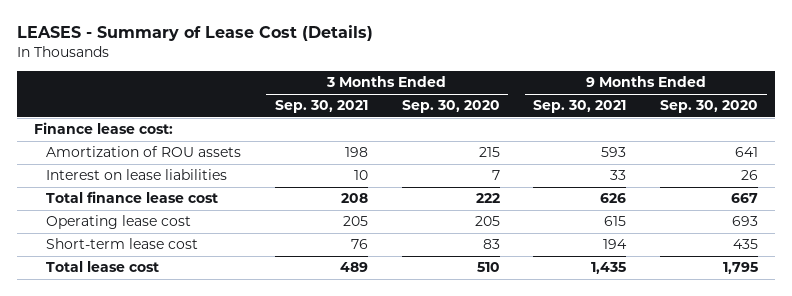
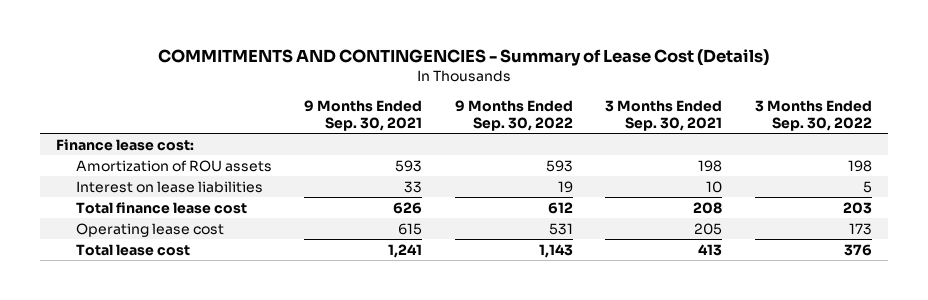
- LEASES - Summary of Lease Cost (Details)
+ COMMITMENTS AND CONTINGENCIES - Summary of Lease Cost (Details)
- | 3 Months Ended Sep. 30, 2021 | 3 Months Ended Sep. 30, 2020 | 9 Months Ended Sep. 30, 2021 | 9 Months Ended Sep. 30, 2020
+ | 9 Months Ended Sep. 30, 2021 | 9 Months Ended Sep. 30, 2022 | 3 Months Ended Sep. 30, 2021 | 3 Months Ended Sep. 30, 2022
- Short-term lease cost | 76 | 83 | 194 | 435
- Total lease cost | 489 | 510 | 1,435 | 1,795
+ Total lease cost | 1,241 | 1,143 | 413 | 376

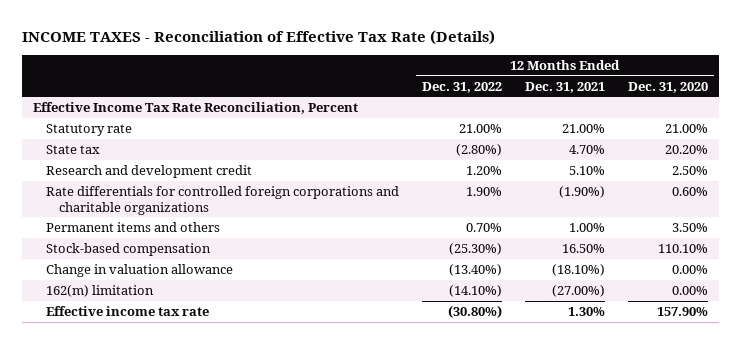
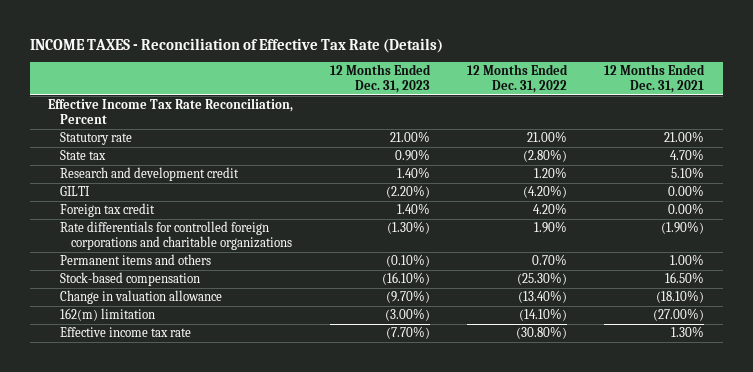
- | 12 Months Ended Dec. 31, 2022 | 12 Months Ended Dec. 31, 2021 | 12 Months Ended Dec. 31, 2020
+ | 12 Months Ended Dec. 31, 2023 | 12 Months Ended Dec. 31, 2022 | 12 Months Ended Dec. 31, 2021
+ GILTI | (2.20%) | (4.20%) | 0.00%
+ Foreign tax credit | 1.40% | 4.20% | 0.00%

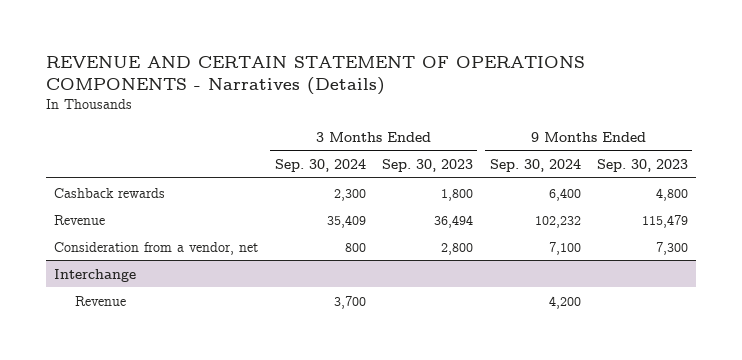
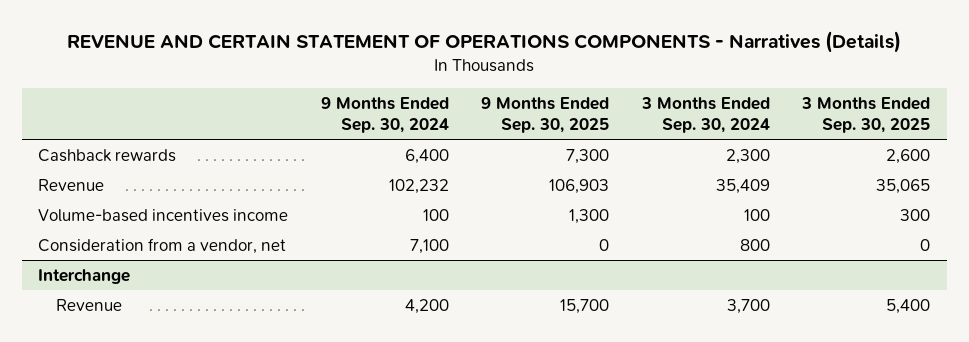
- | 3 Months Ended Sep. 30, 2024 | 3 Months Ended Sep. 30, 2023 | 9 Months Ended Sep. 30, 2024 | 9 Months Ended Sep. 30, 2023
+ | 9 Months Ended Sep. 30, 2024 | 9 Months Ended Sep. 30, 2025 | 3 Months Ended Sep. 30, 2024 | 3 Months Ended Sep. 30, 2025
+ Volume-based incentives income | 100 | 1,300 | 100 | 300

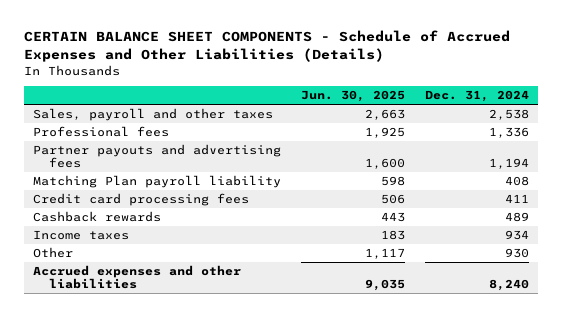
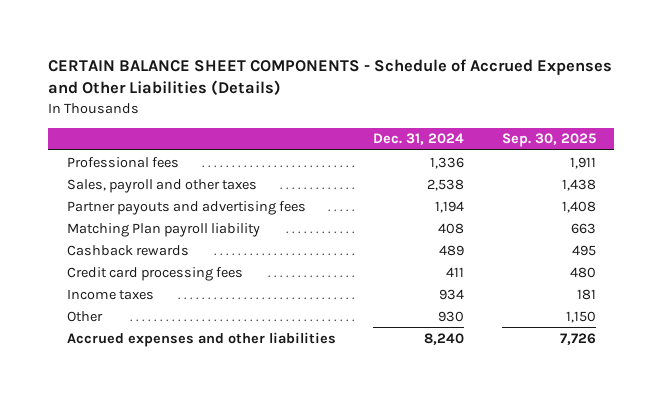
- | Jun. 30, 2025 | Dec. 31, 2024
+ | Dec. 31, 2024 | Sep. 30, 2025
moved down: Sales, payroll and other taxes | 2,538 | 1,438
moved down: Credit card processing fees | 411 | 480

